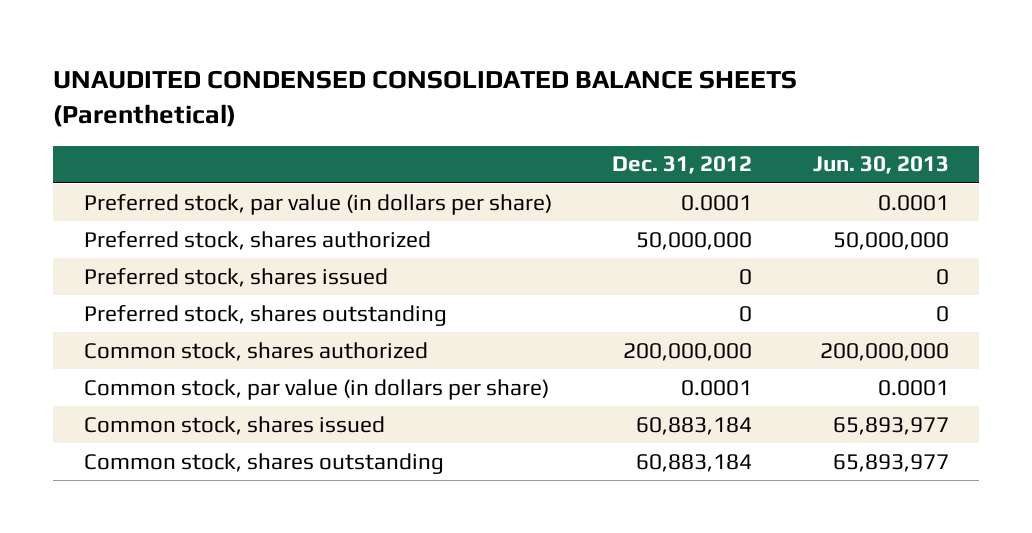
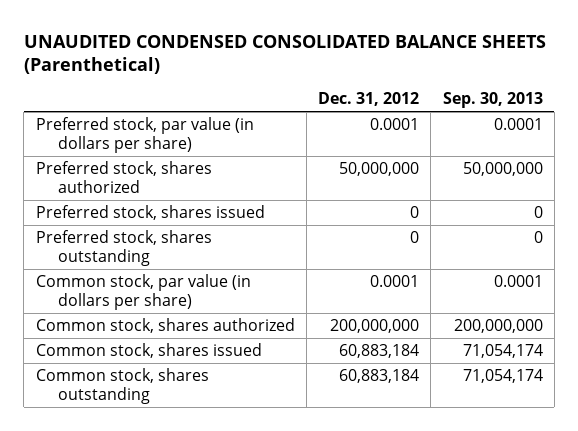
- | Dec. 31, 2012 | Jun. 30, 2013
+ | Dec. 31, 2012 | Sep. 30, 2013
moved down: Common stock, shares authorized | 200,000,000 | 200,000,000

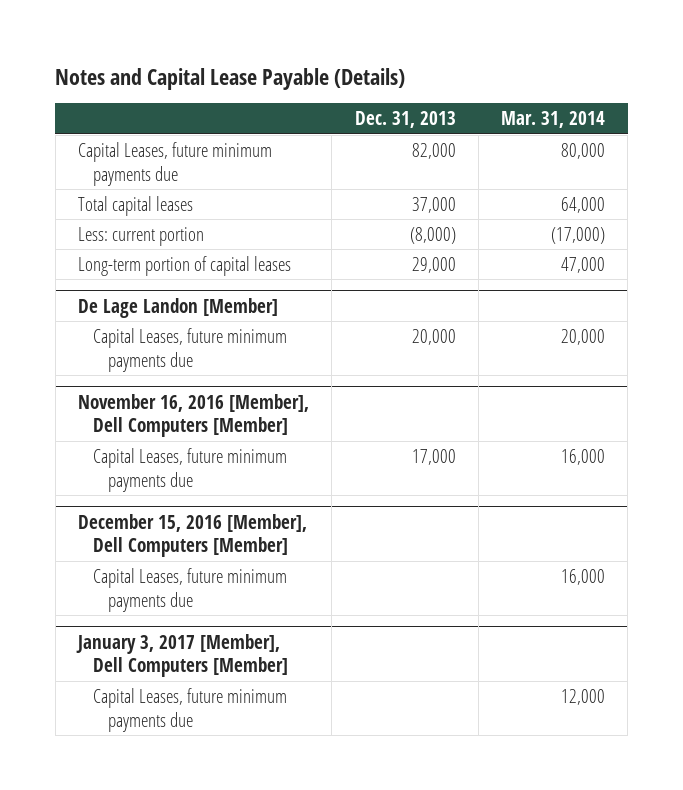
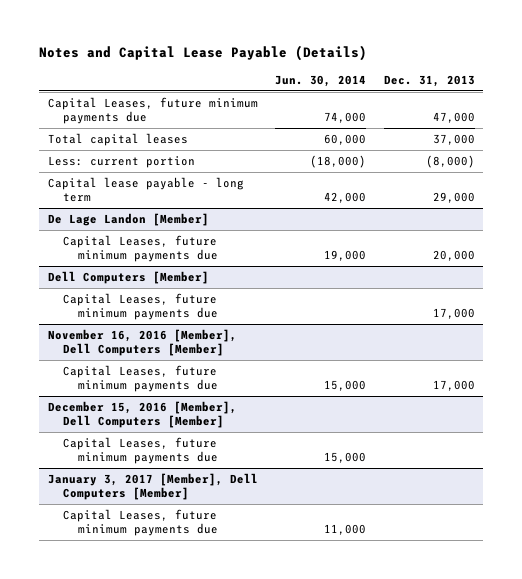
- | Dec. 31, 2013 | Mar. 31, 2014
+ | Jun. 30, 2014 | Dec. 31, 2013
- Capital Leases, future minimum payments due | 82,000 | 80,000
+ Capital Leases, future minimum payments due | 74,000 | 47,000
- Long-term portion of capital leases | 29,000 | 47,000
+ Capital lease payable - long term | 42,000 | 29,000
+ Dell Computers [Member]
+ Capital Leases, future minimum payments due | | 17,000

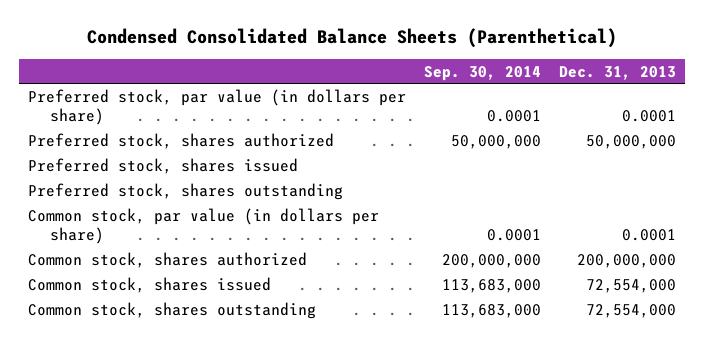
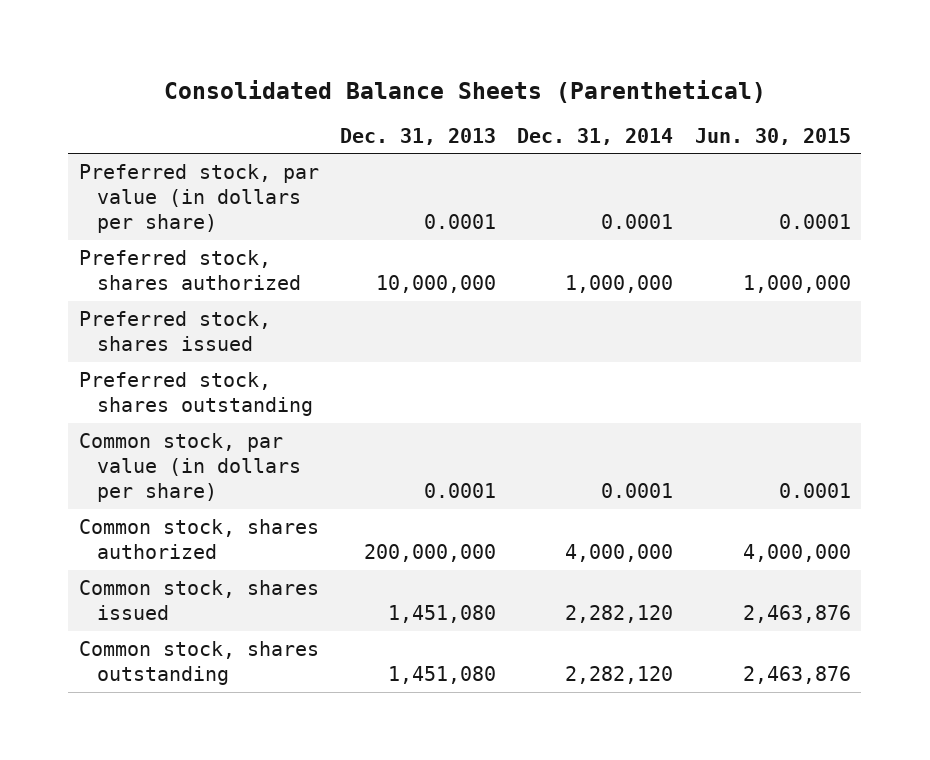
- Condensed Consolidated Balance Sheets (Parenthetical)
+ Consolidated Balance Sheets (Parenthetical)
- | Sep. 30, 2014 | Dec. 31, 2013
+ | Dec. 31, 2013 | Dec. 31, 2014 | Jun. 30, 2015
- Preferred stock, shares authorized | 50,000,000 | 50,000,000
+ Preferred stock, shares authorized | 10,000,000 | 1,000,000 | 1,000,000
- Common stock, shares issued | 113,683,000 | 72,554,000
- Common stock, shares outstanding | 113,683,000 | 72,554,000
+ Common stock, shares issued | 1,451,080 | 2,282,120 | 2,463,876
+ Common stock, shares outstanding | 1,451,080 | 2,282,120 | 2,463,876

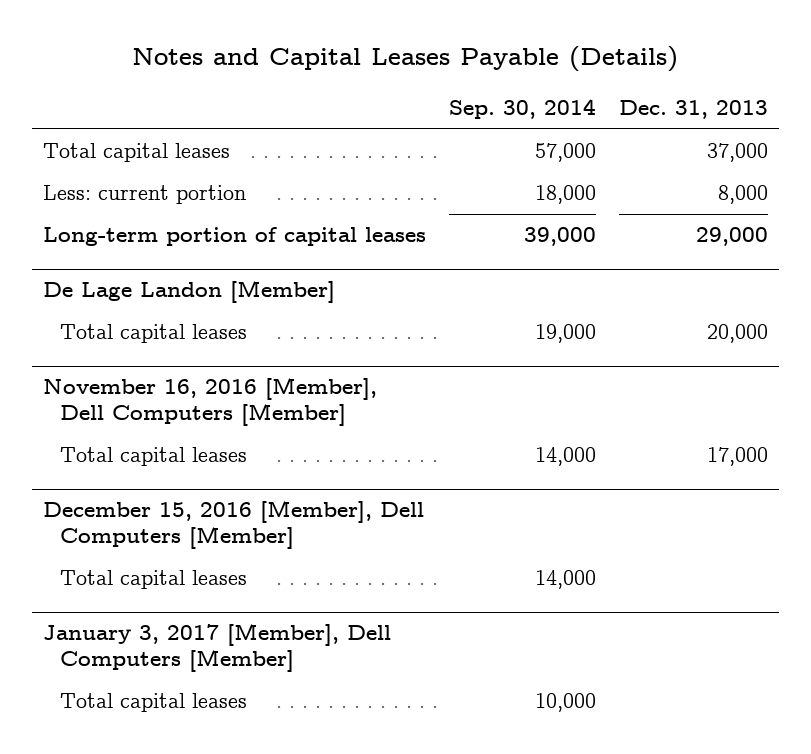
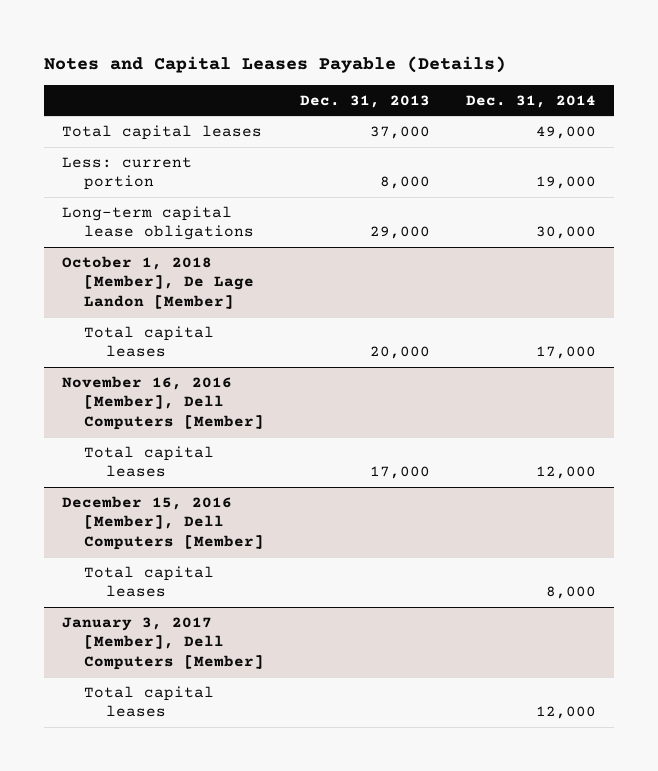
- | Sep. 30, 2014 | Dec. 31, 2013
+ | Dec. 31, 2013 | Dec. 31, 2014
- Long-term portion of capital leases | 39,000 | 29,000
- De Lage Landon [Member]
+ Long-term capital lease obligations | 29,000 | 30,000
+ October 1, 2018 [Member], De Lage Landon [Member]

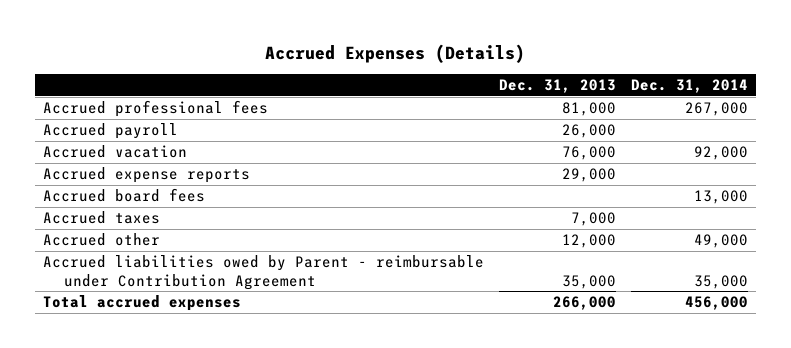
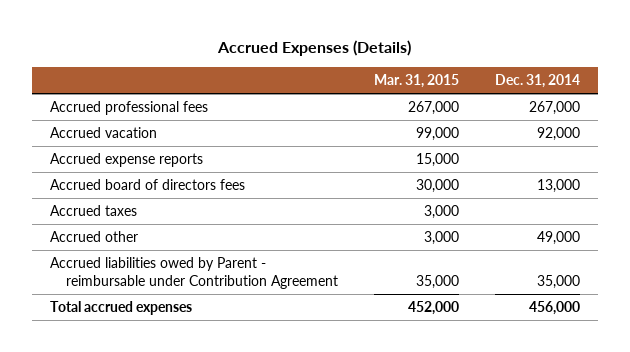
- | Dec. 31, 2013 | Dec. 31, 2014
+ | Mar. 31, 2015 | Dec. 31, 2014
- Accrued payroll | 26,000 |
- Accrued board fees | | 13,000
+ Accrued board of directors fees | 30,000 | 13,000

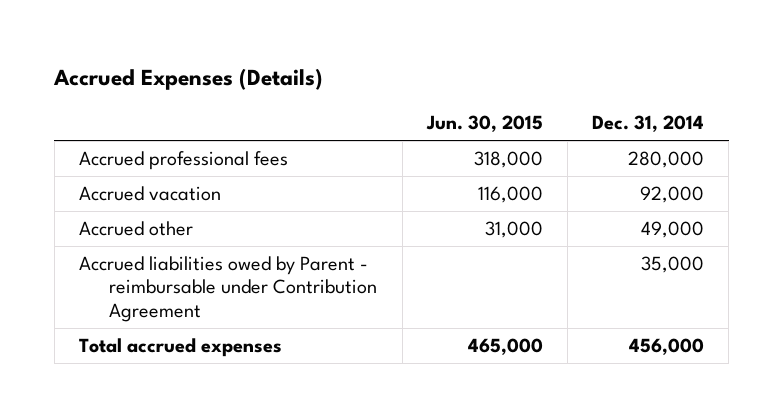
- | Mar. 31, 2015 | Dec. 31, 2014
+ | Jun. 30, 2015 | Dec. 31, 2014
- Accrued professional fees | 267,000 | 267,000
+ Accrued professional fees | 318,000 | 280,000
- Accrued expense reports | 15,000 |
- Accrued board of directors fees | 30,000 | 13,000
- Accrued taxes | 3,000 |

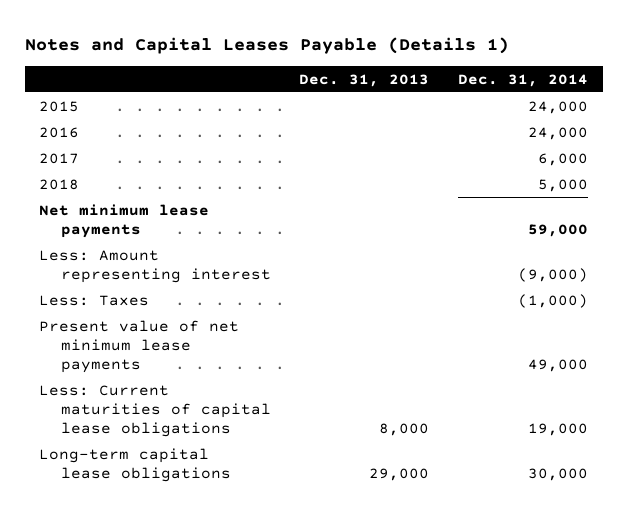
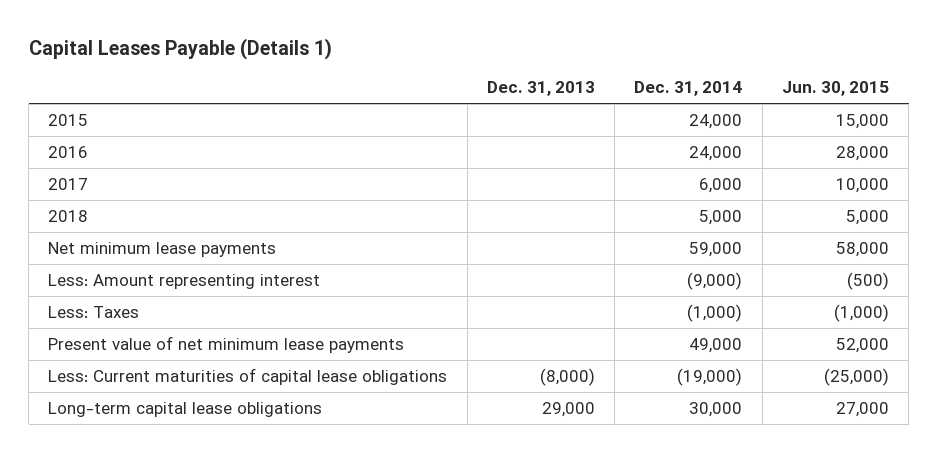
- Notes and Capital Leases Payable (Details 1)
+ Capital Leases Payable (Details 1)
- | Dec. 31, 2013 | Dec. 31, 2014
+ | Dec. 31, 2013 | Dec. 31, 2014 | Jun. 30, 2015
- Less: Current maturities of capital lease obligations | 8,000 | 19,000
+ Less: Current maturities of capital lease obligations | (8,000) | (19,000) | (25,000)

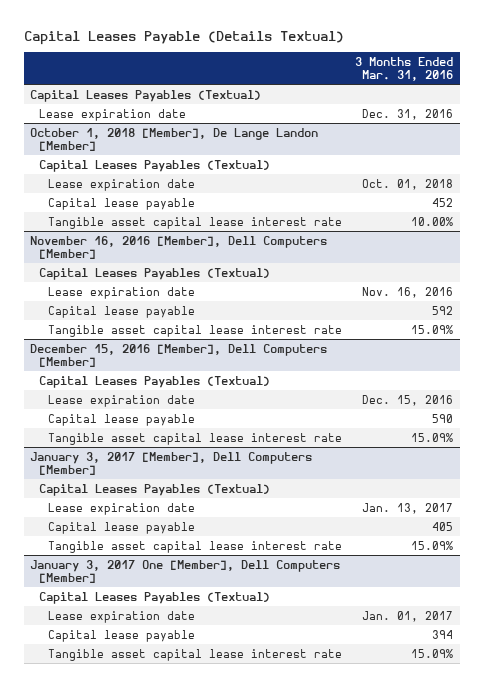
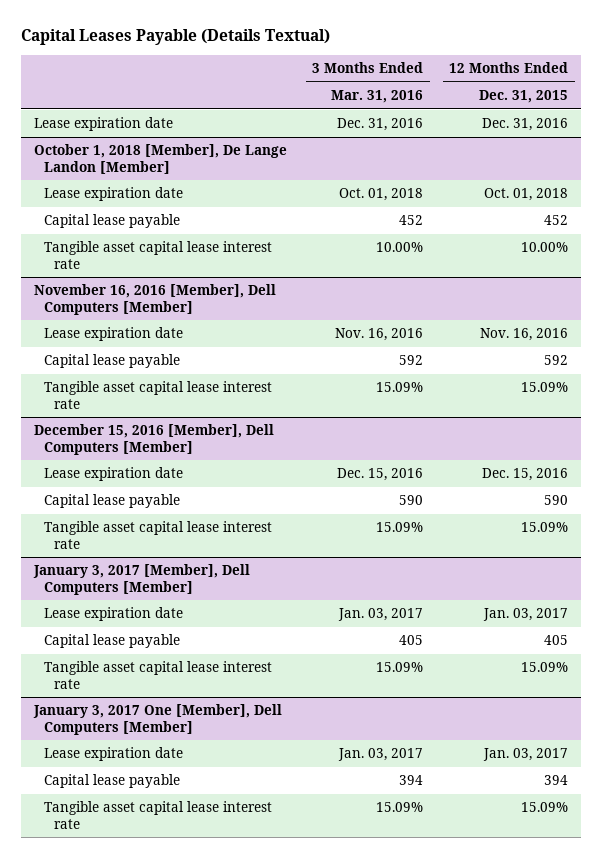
- | 3 Months Ended Mar. 31, 2016
+ | 3 Months Ended Mar. 31, 2016 | 12 Months Ended Dec. 31, 2015
- Capital Leases Payables (Textual)
@ October 1, 2018 [Member], De Lange Landon [Member]
- Capital Leases Payables (Textual)
@ November 16, 2016 [Member], Dell Computers [Member]
- Capital Leases Payables (Textual)
@ December 15, 2016 [Member], Dell Computers [Member]
- Capital Leases Payables (Textual)
@ January 3, 2017 [Member], Dell Computers [Member]
- Capital Leases Payables (Textual)
- Lease expiration date | Jan. 13, 2017
+ Lease expiration date | Jan. 03, 2017 | Jan. 03, 2017
@ January 3, 2017 One [Member], Dell Computers [Member]
- Capital Leases Payables (Textual)
- Lease expiration date | Jan. 01, 2017
+ Lease expiration date | Jan. 03, 2017 | Jan. 03, 2017

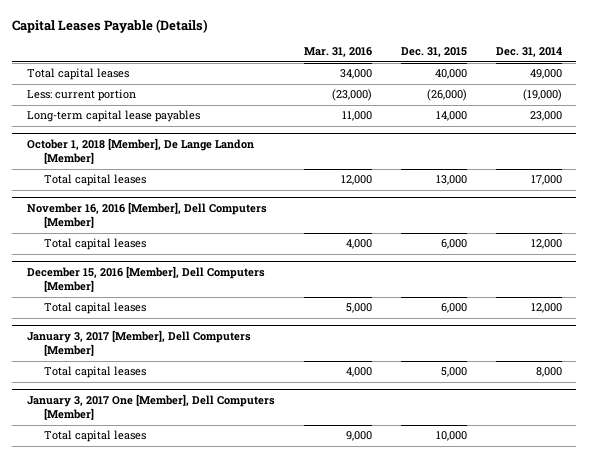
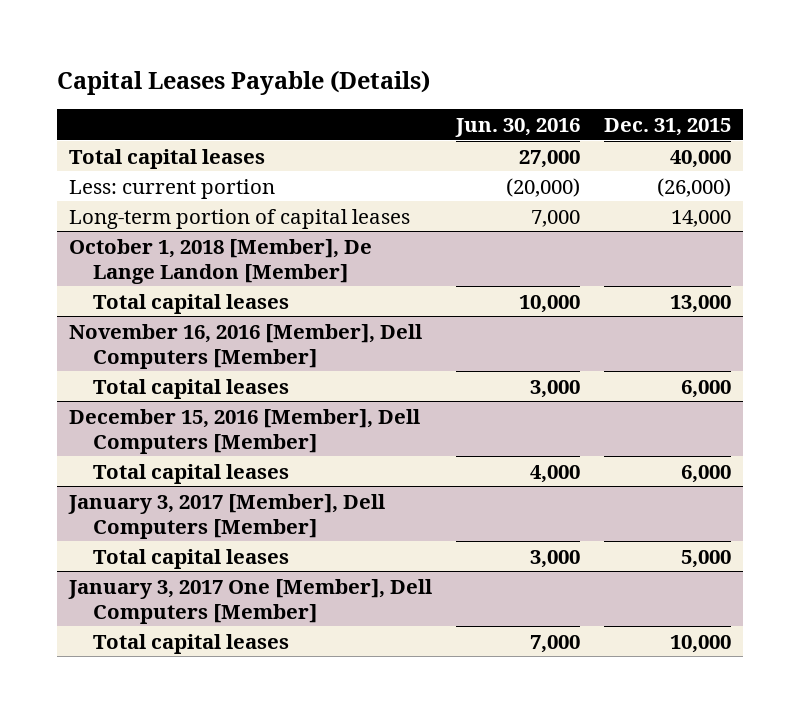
- | Mar. 31, 2016 | Dec. 31, 2015 | Dec. 31, 2014
+ | Jun. 30, 2016 | Dec. 31, 2015
- Long-term capital lease payables | 11,000 | 14,000 | 23,000
+ Long-term portion of capital leases | 7,000 | 14,000

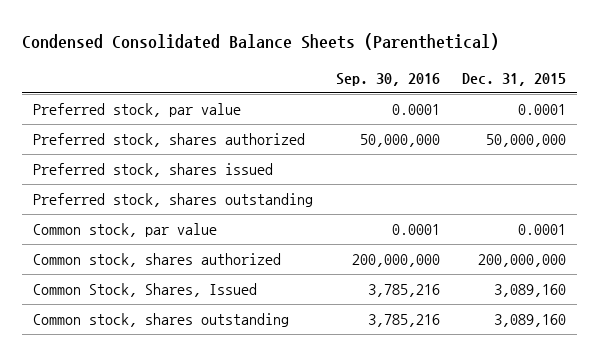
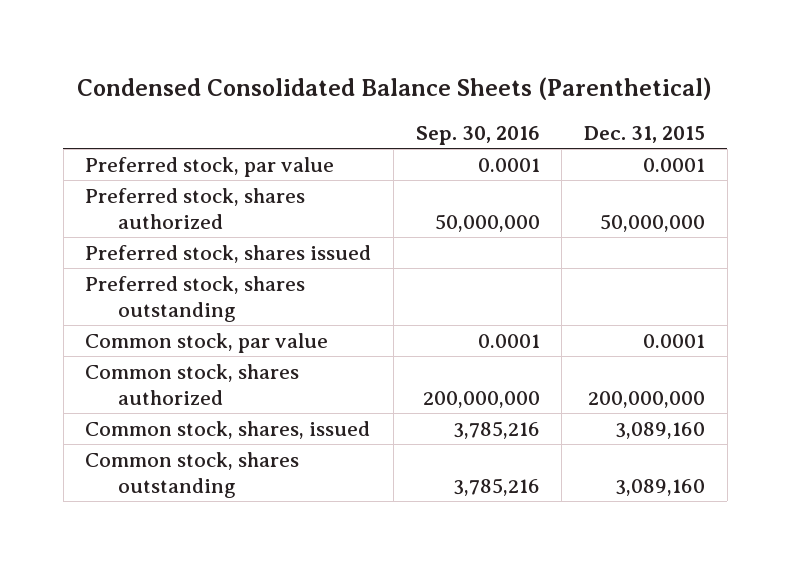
- Common Stock, Shares, Issued | 3,785,216 | 3,089,160
+ Common stock, shares, issued | 3,785,216 | 3,089,160

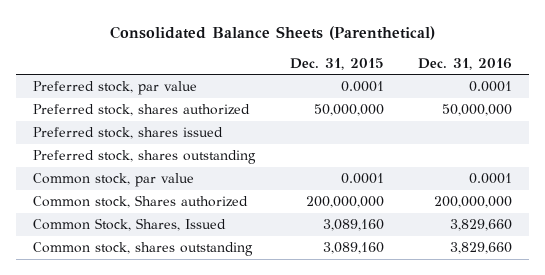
- Condensed Consolidated Balance Sheets (Parenthetical)
+ Consolidated Balance Sheets (Parenthetical)
- | Sep. 30, 2016 | Dec. 31, 2015
+ | Dec. 31, 2015 | Dec. 31, 2016
- Common stock, shares authorized | 200,000,000 | 200,000,000
- Common stock, shares, issued | 3,785,216 | 3,089,160
+ Common stock, Shares authorized | 200,000,000 | 200,000,000
+ Common Stock, Shares, Issued | 3,089,160 | 3,829,660

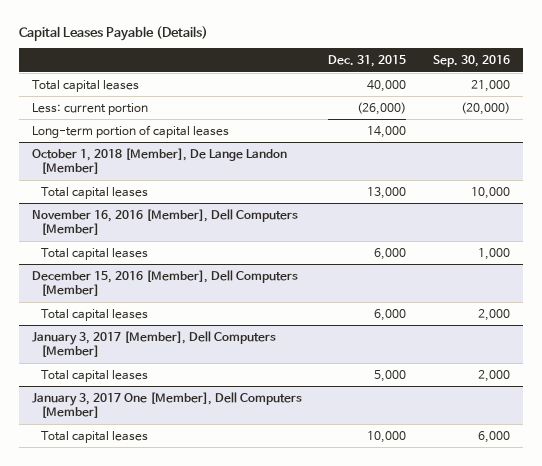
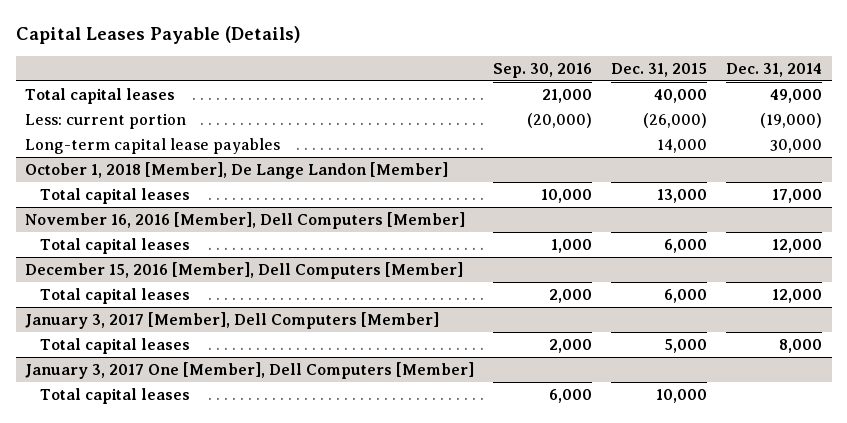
- | Dec. 31, 2015 | Sep. 30, 2016
+ | Sep. 30, 2016 | Dec. 31, 2015 | Dec. 31, 2014
- Long-term portion of capital leases | 14,000 |
+ Long-term capital lease payables | | 14,000 | 30,000

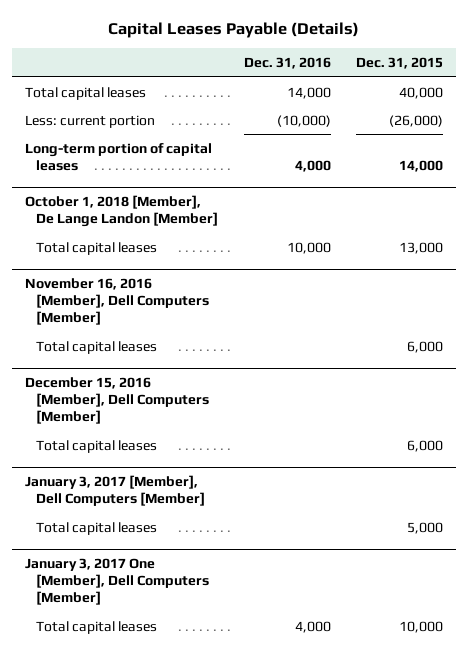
- | Sep. 30, 2016 | Dec. 31, 2015 | Dec. 31, 2014
+ | Dec. 31, 2016 | Dec. 31, 2015
- Long-term capital lease payables | | 14,000 | 30,000
+ Long-term portion of capital leases | 4,000 | 14,000

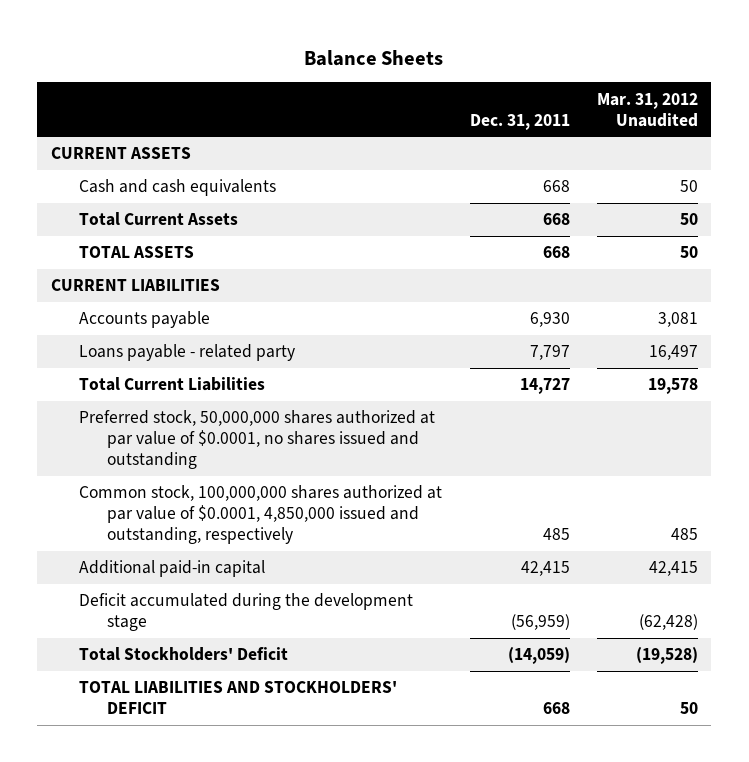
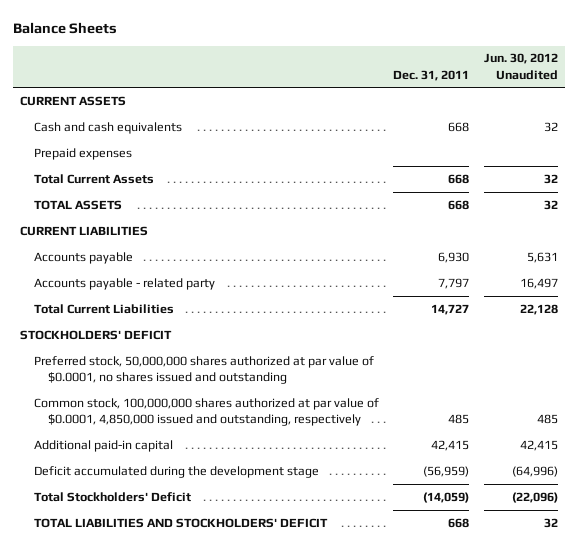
- | Dec. 31, 2011 | Mar. 31, 2012 Unaudited
+ | Dec. 31, 2011 | Jun. 30, 2012 Unaudited
+ Prepaid expenses
- Loans payable - related party | 7,797 | 16,497
+ Accounts payable - related party | 7,797 | 16,497
+ STOCKHOLDERS' DEFICIT

